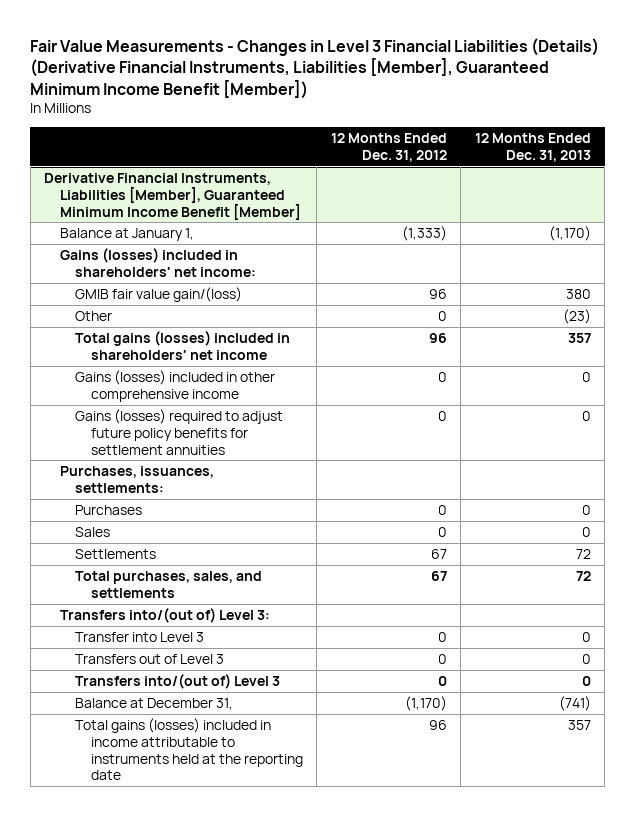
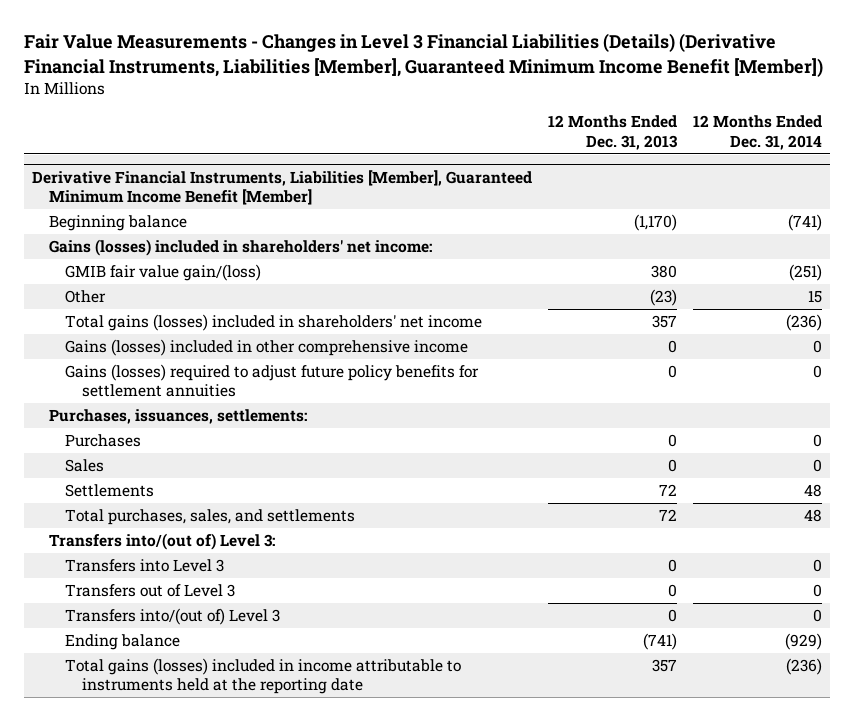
- | 12 Months Ended Dec. 31, 2012 | 12 Months Ended Dec. 31, 2013
+ | 12 Months Ended Dec. 31, 2013 | 12 Months Ended Dec. 31, 2014
@ Derivative Financial Instruments, Liabilities [Member], Guaranteed Minimum Income Benefit [Member]
- Balance at January 1, | (1,333) | (1,170)
+ Beginning balance | (1,170) | (741)
- Transfer into Level 3 | 0 | 0
+ Transfers into Level 3 | 0 | 0
- Balance at December 31, | (1,170) | (741)
+ Ending balance | (741) | (929)

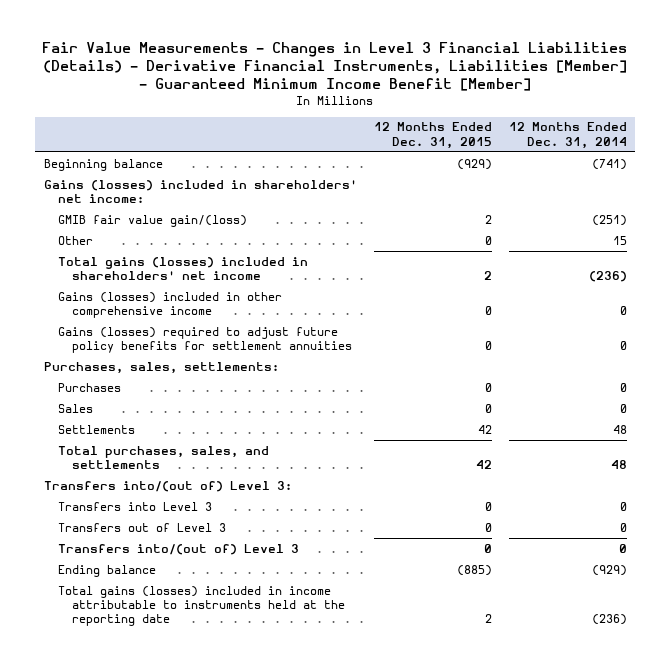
- Fair Value Measurements - Changes in Level 3 Financial Liabilities (Details) (Derivative Financial Instruments, Liabilities [Member], Guaranteed Minimum Income Benefit [Member])
+ Fair Value Measurements - Changes in Level 3 Financial Liabilities (Details) - Derivative Financial Instruments, Liabilities [Member] - Guaranteed Minimum Income Benefit [Member]
- | 12 Months Ended Dec. 31, 2013 | 12 Months Ended Dec. 31, 2014
+ | 12 Months Ended Dec. 31, 2015 | 12 Months Ended Dec. 31, 2014
- Derivative Financial Instruments, Liabilities [Member], Guaranteed Minimum Income Benefit [Member]
- Purchases, issuances, settlements:
+ Purchases, sales, settlements:

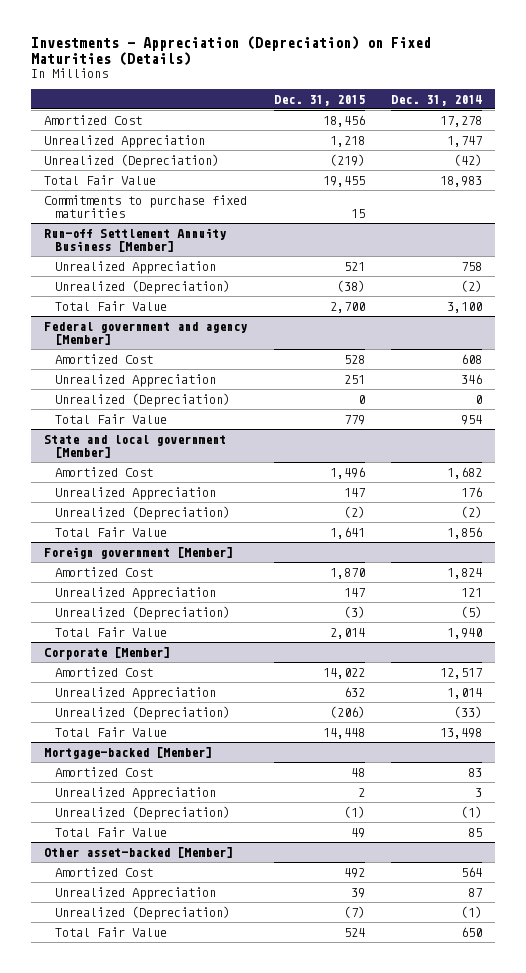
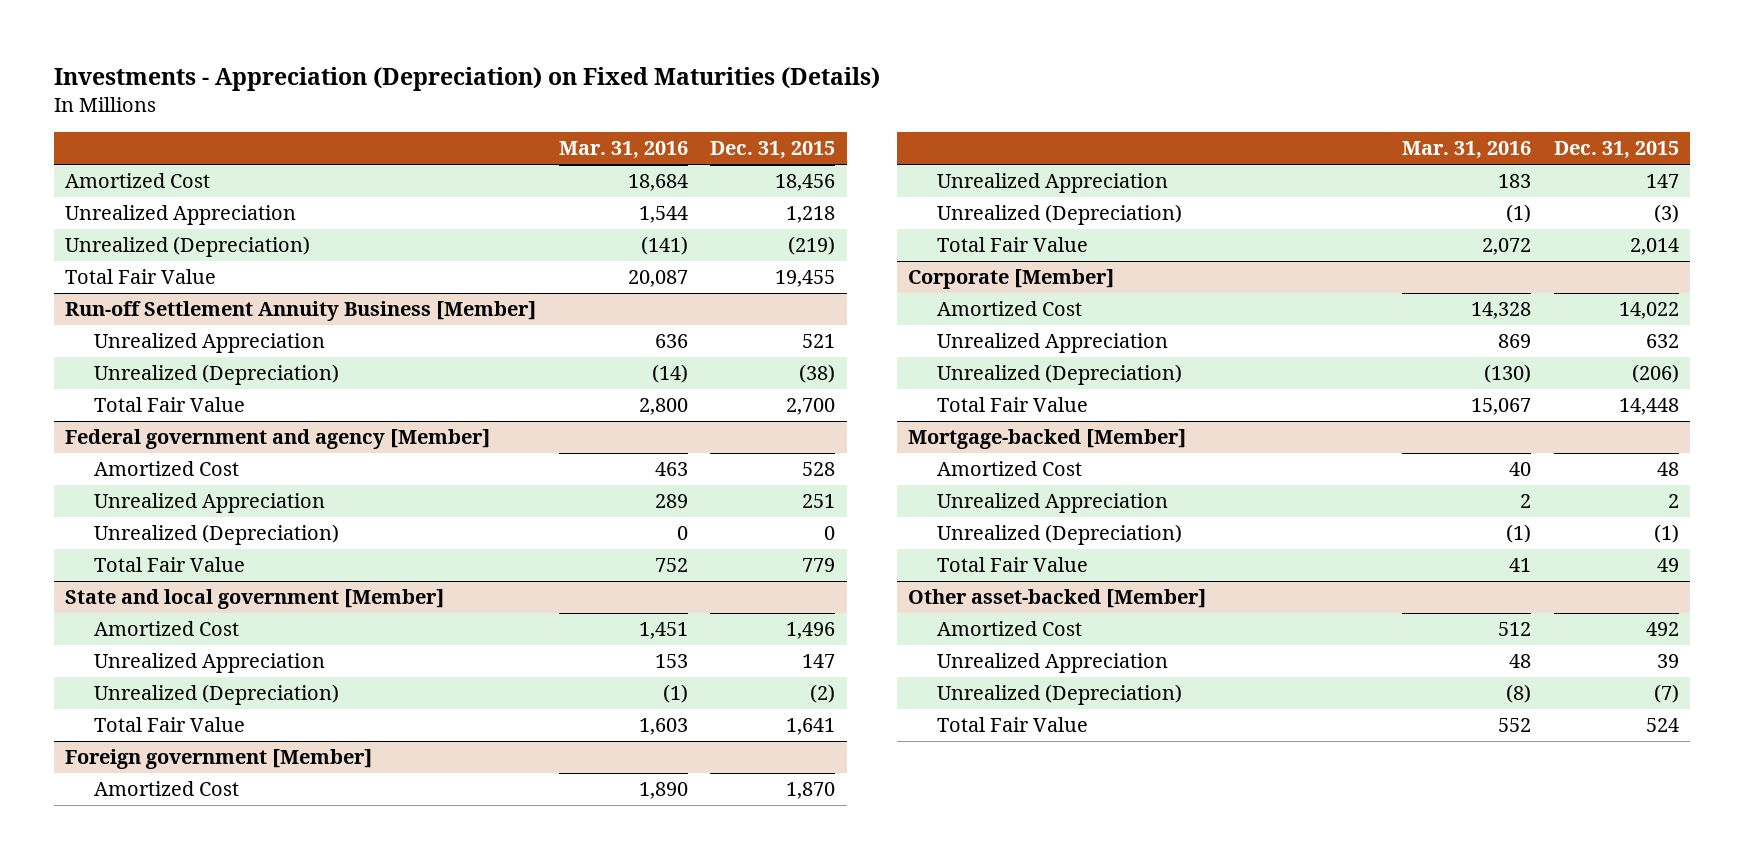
- | Dec. 31, 2015 | Dec. 31, 2014
+ | Mar. 31, 2016 | Dec. 31, 2015
- Commitments to purchase fixed maturities | 15 |

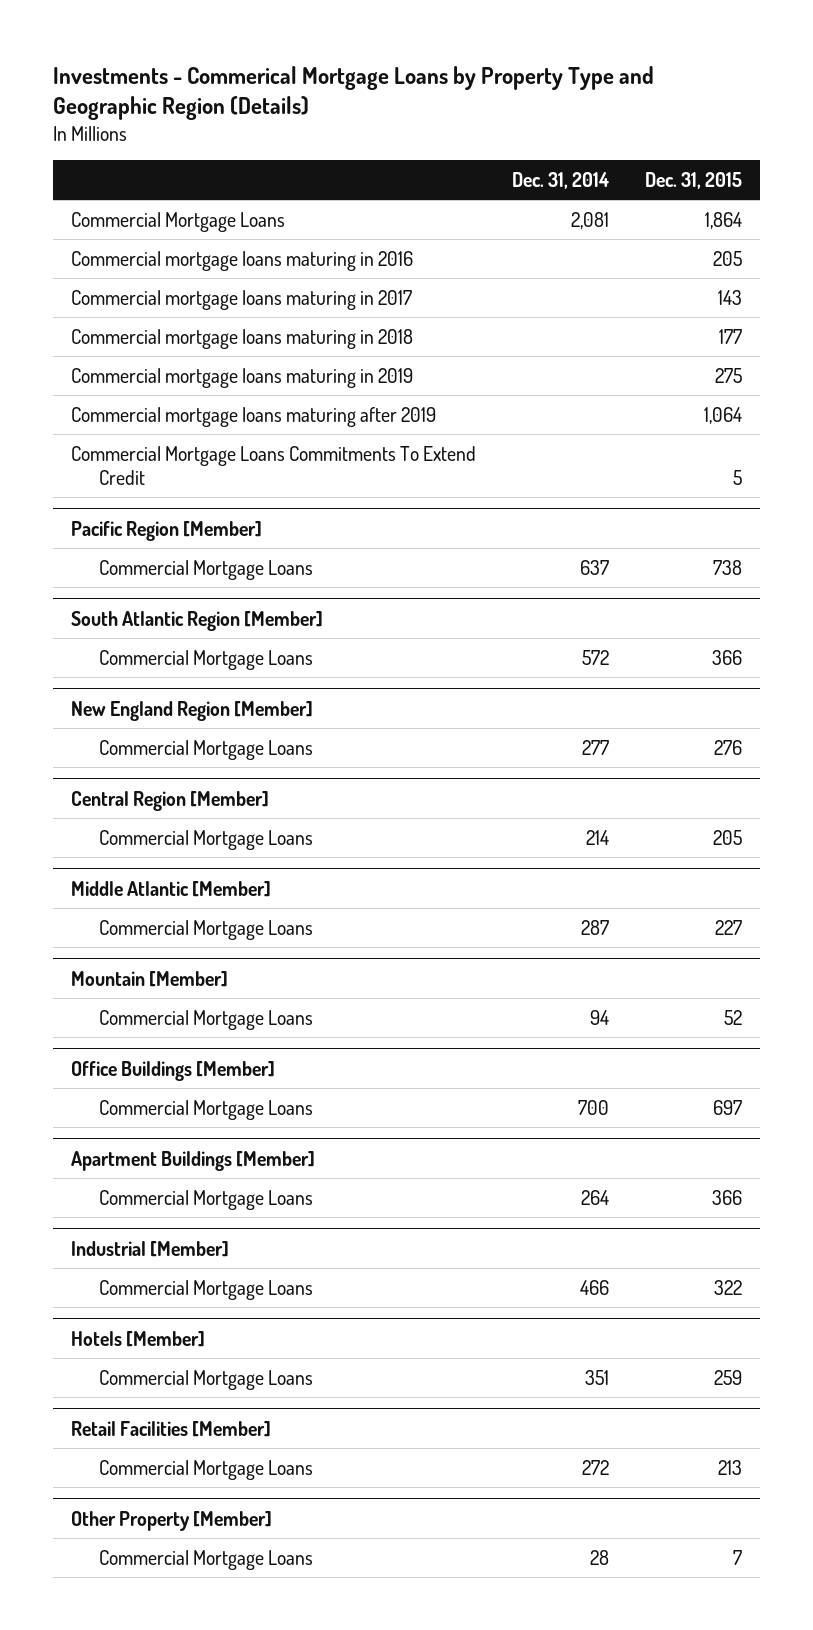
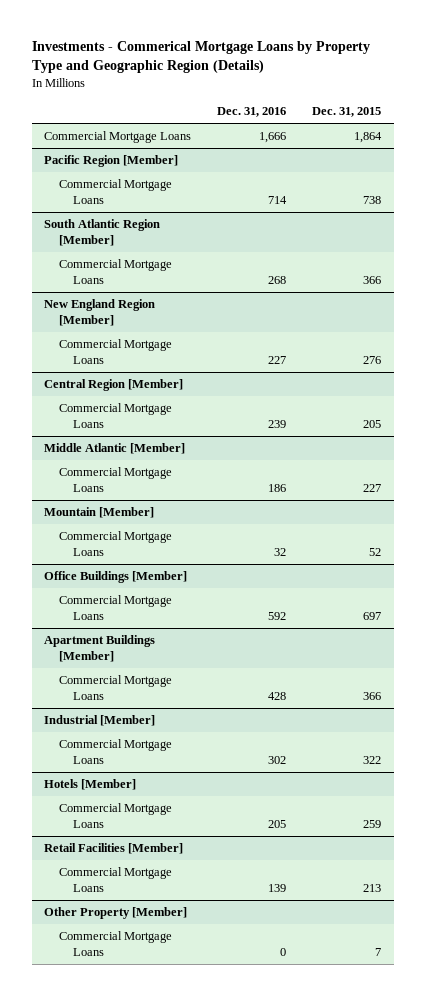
- | Dec. 31, 2014 | Dec. 31, 2015
+ | Dec. 31, 2016 | Dec. 31, 2015
- Commercial mortgage loans maturing in 2016 | | 205
- Commercial mortgage loans maturing in 2017 | | 143
- Commercial mortgage loans maturing in 2018 | | 177
- Commercial mortgage loans maturing in 2019 | | 275
- Commercial mortgage loans maturing after 2019 | | 1,064
- Commercial Mortgage Loans Commitments To Extend Credit | | 5

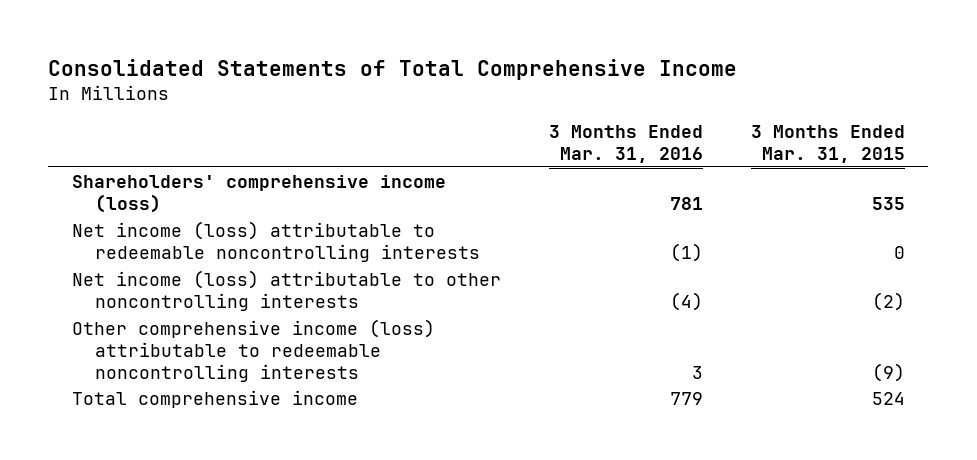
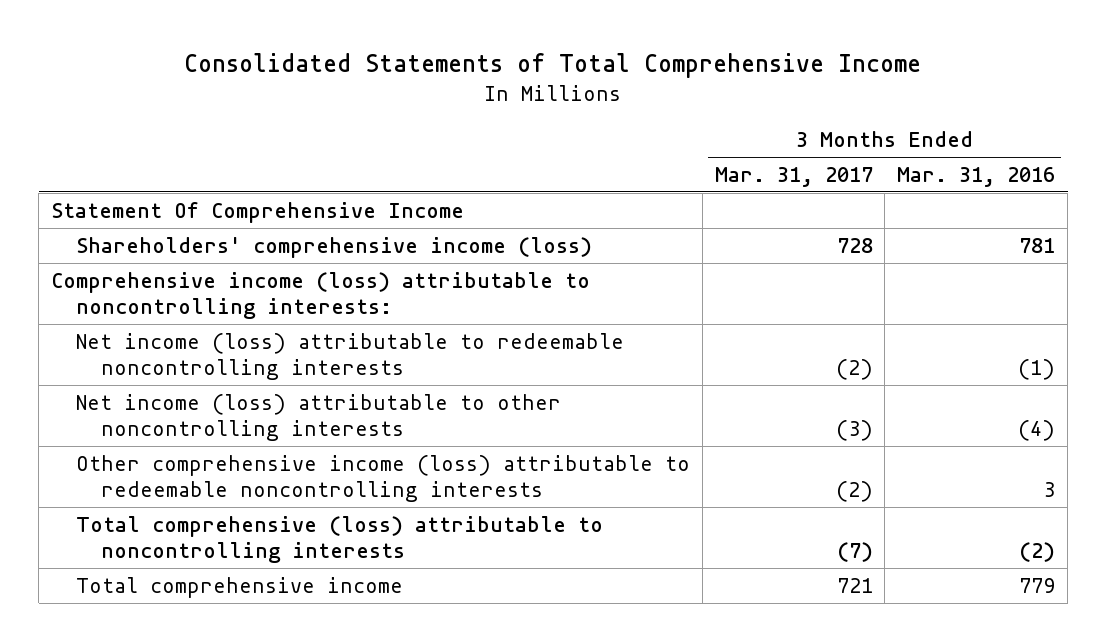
- | 3 Months Ended Mar. 31, 2016 | 3 Months Ended Mar. 31, 2015
+ | 3 Months Ended Mar. 31, 2017 | 3 Months Ended Mar. 31, 2016
+ Statement Of Comprehensive Income
+ Comprehensive income (loss) attributable to noncontrolling interests:
+ Total comprehensive (loss) attributable to noncontrolling interests | (7) | (2)

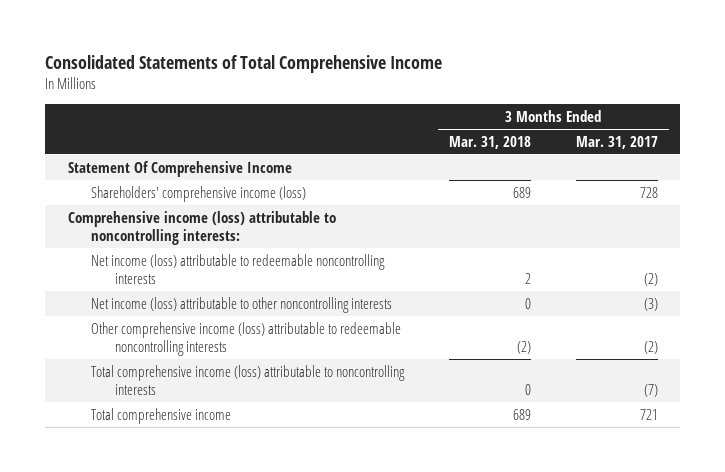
- | 3 Months Ended Mar. 31, 2017 | 3 Months Ended Mar. 31, 2016
+ | 3 Months Ended Mar. 31, 2018 | 3 Months Ended Mar. 31, 2017
- Total comprehensive (loss) attributable to noncontrolling interests | (7) | (2)
+ Total comprehensive income (loss) attributable to noncontrolling interests | 0 | (7)

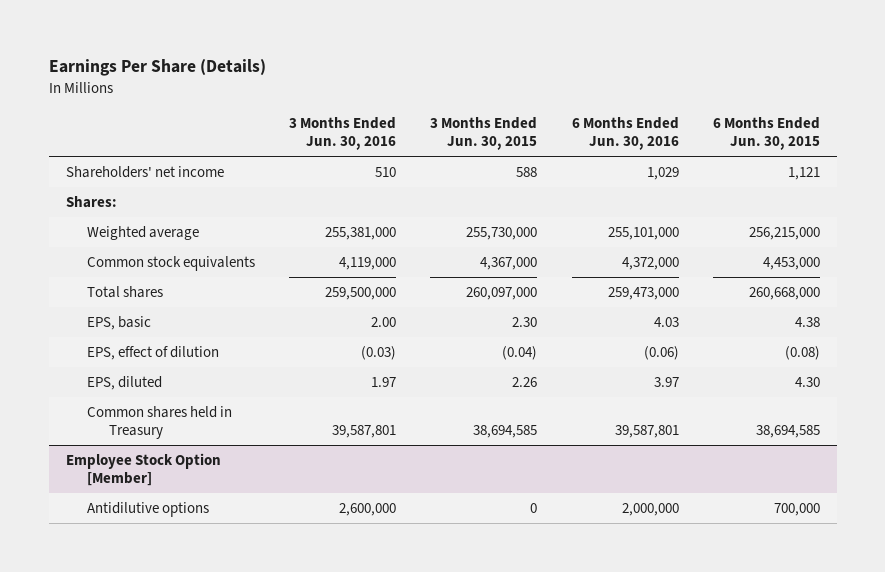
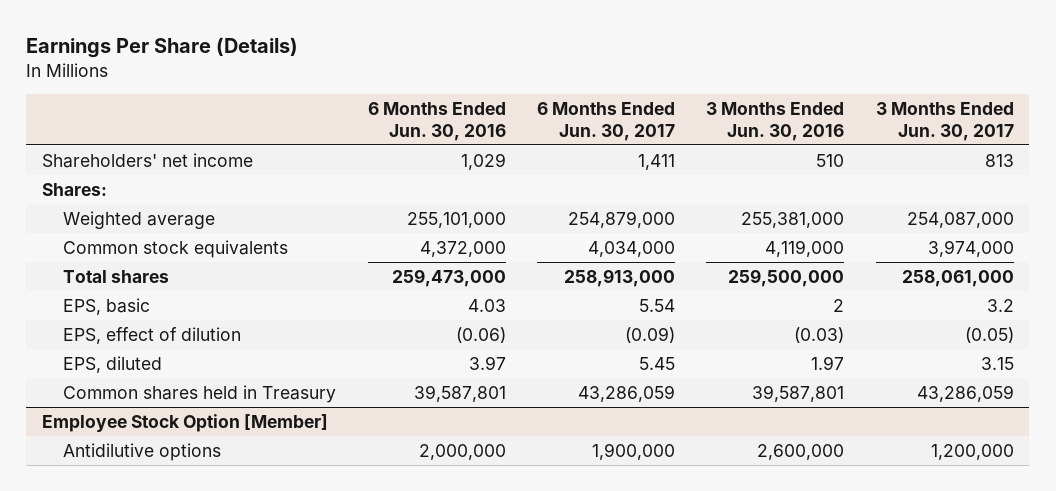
- | 3 Months Ended Jun. 30, 2016 | 3 Months Ended Jun. 30, 2015 | 6 Months Ended Jun. 30, 2016 | 6 Months Ended Jun. 30, 2015
+ | 6 Months Ended Jun. 30, 2016 | 6 Months Ended Jun. 30, 2017 | 3 Months Ended Jun. 30, 2016 | 3 Months Ended Jun. 30, 2017
- EPS, basic | 2.00 | 2.30 | 4.03 | 4.38
+ EPS, basic | 4.03 | 5.54 | 2 | 3.2

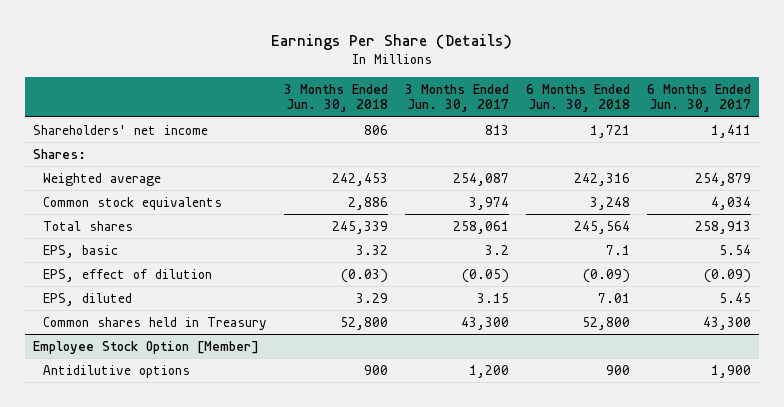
- | 6 Months Ended Jun. 30, 2016 | 6 Months Ended Jun. 30, 2017 | 3 Months Ended Jun. 30, 2016 | 3 Months Ended Jun. 30, 2017
+ | 3 Months Ended Jun. 30, 2018 | 3 Months Ended Jun. 30, 2017 | 6 Months Ended Jun. 30, 2018 | 6 Months Ended Jun. 30, 2017
- Weighted average | 255,101,000 | 254,879,000 | 255,381,000 | 254,087,000
- Common stock equivalents | 4,372,000 | 4,034,000 | 4,119,000 | 3,974,000
- Total shares | 259,473,000 | 258,913,000 | 259,500,000 | 258,061,000
+ Weighted average | 242,453 | 254,087 | 242,316 | 254,879
+ Common stock equivalents | 2,886 | 3,974 | 3,248 | 4,034
+ Total shares | 245,339 | 258,061 | 245,564 | 258,913
- Common shares held in Treasury | 39,587,801 | 43,286,059 | 39,587,801 | 43,286,059
+ Common shares held in Treasury | 52,800 | 43,300 | 52,800 | 43,300
@ Employee Stock Option [Member]
- Antidilutive options | 2,000,000 | 1,900,000 | 2,600,000 | 1,200,000
+ Antidilutive options | 900 | 1,200 | 900 | 1,900

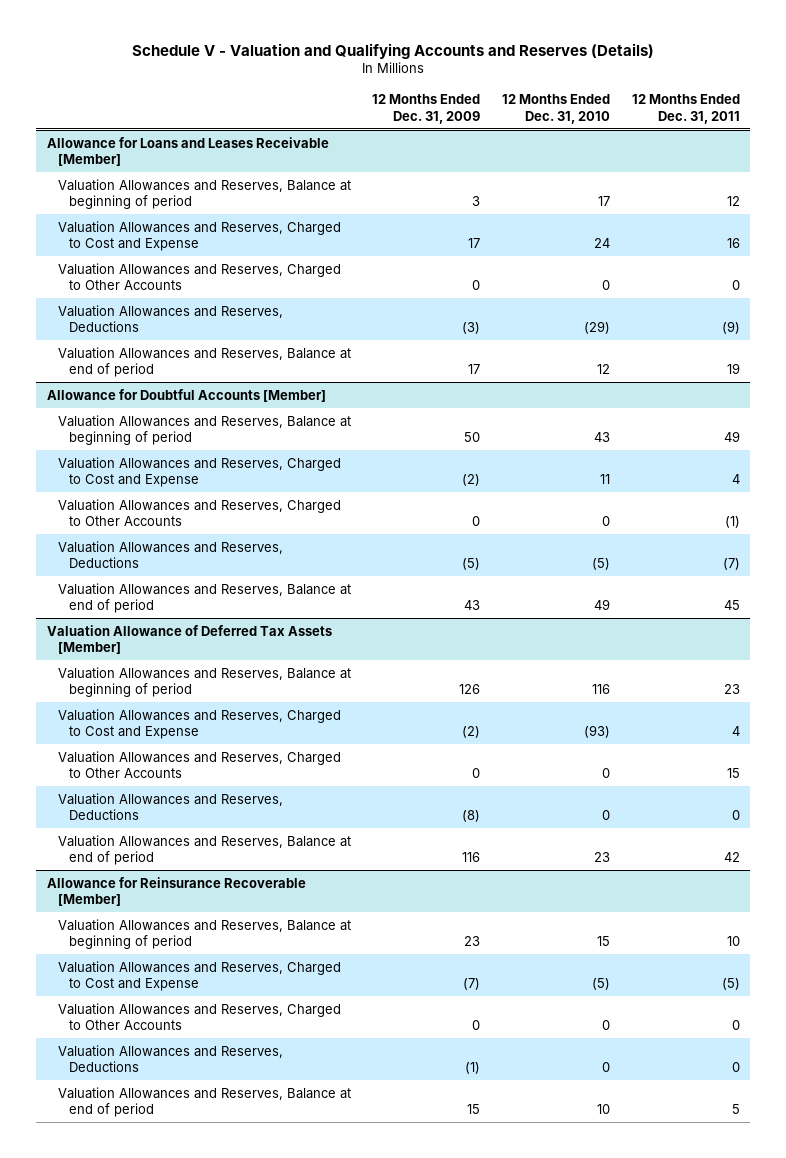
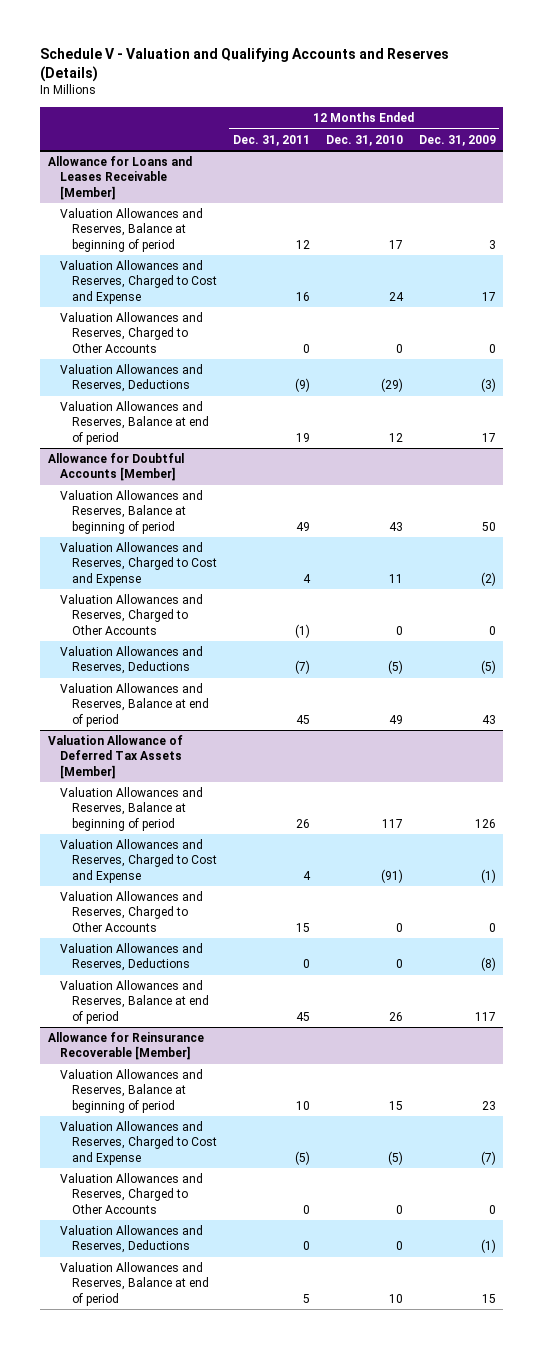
- | 12 Months Ended Dec. 31, 2009 | 12 Months Ended Dec. 31, 2010 | 12 Months Ended Dec. 31, 2011
+ | 12 Months Ended Dec. 31, 2011 | 12 Months Ended Dec. 31, 2010 | 12 Months Ended Dec. 31, 2009
@ Valuation Allowance of Deferred Tax Assets [Member]
- Valuation Allowances and Reserves, Balance at beginning of period | 126 | 116 | 23
- Valuation Allowances and Reserves, Charged to Cost and Expense | (2) | (93) | 4
+ Valuation Allowances and Reserves, Balance at beginning of period | 26 | 117 | 126
+ Valuation Allowances and Reserves, Charged to Cost and Expense | 4 | (91) | (1)
- Valuation Allowances and Reserves, Balance at end of period | 116 | 23 | 42
+ Valuation Allowances and Reserves, Balance at end of period | 45 | 26 | 117

